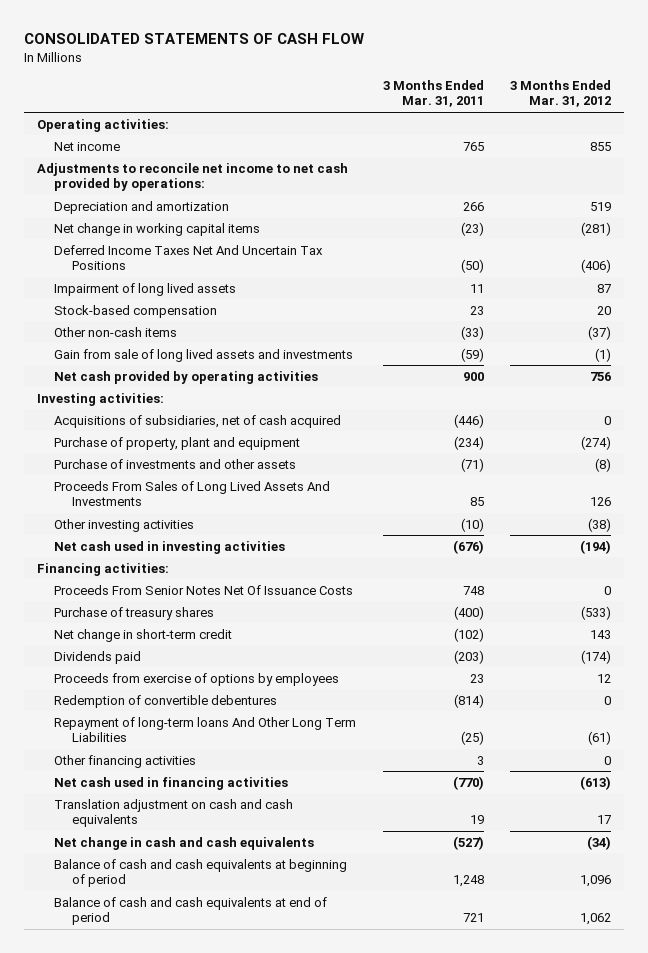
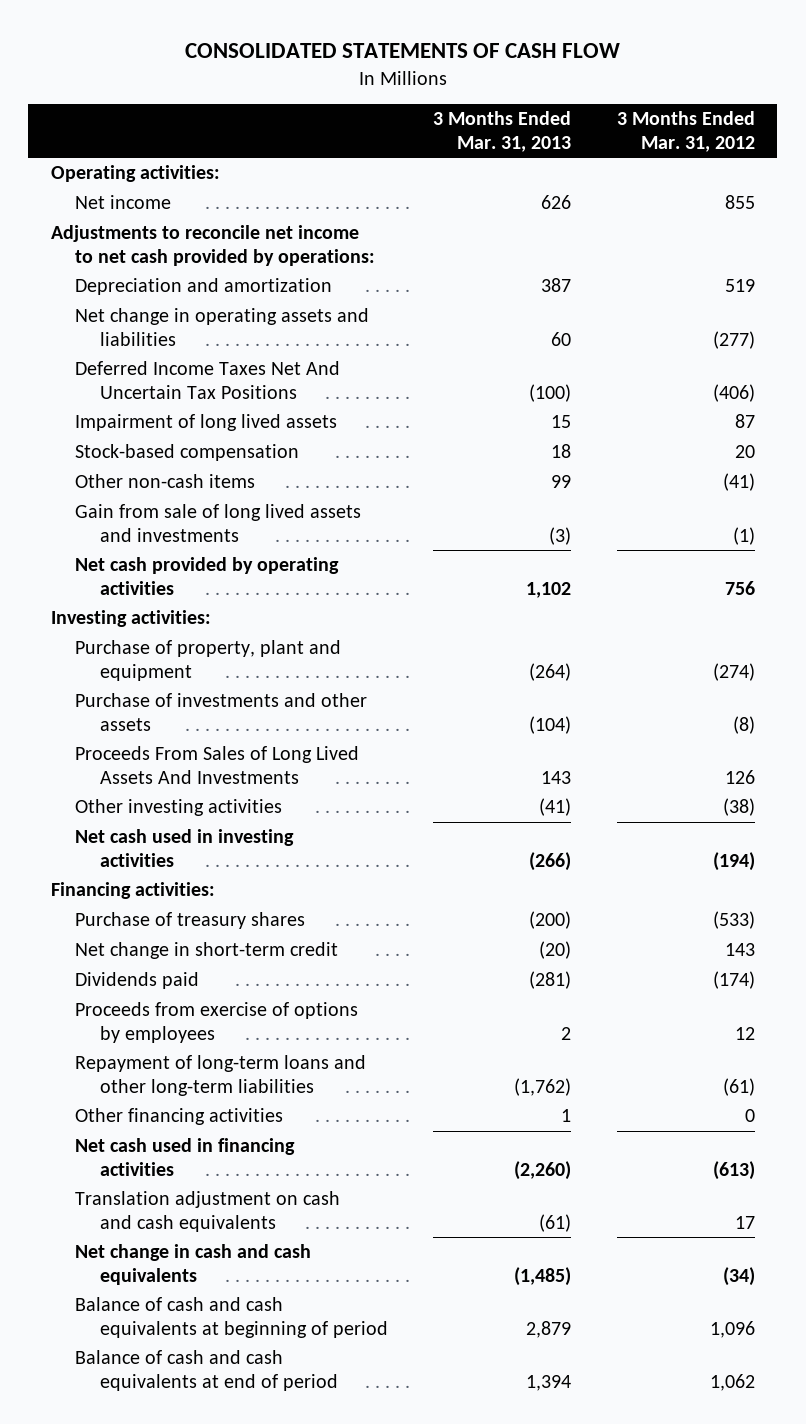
- | 3 Months Ended Mar. 31, 2011 | 3 Months Ended Mar. 31, 2012
+ | 3 Months Ended Mar. 31, 2013 | 3 Months Ended Mar. 31, 2012
- Net change in working capital items | (23) | (281)
+ Net change in operating assets and liabilities | 60 | (277)
- Other non-cash items | (33) | (37)
+ Other non-cash items | 99 | (41)
- Acquisitions of subsidiaries, net of cash acquired | (446) | 0
- Proceeds From Senior Notes Net Of Issuance Costs | 748 | 0
- Redemption of convertible debentures | (814) | 0
- Repayment of long-term loans And Other Long Term Liabilities | (25) | (61)
+ Repayment of long-term loans and other long-term liabilities | (1,762) | (61)

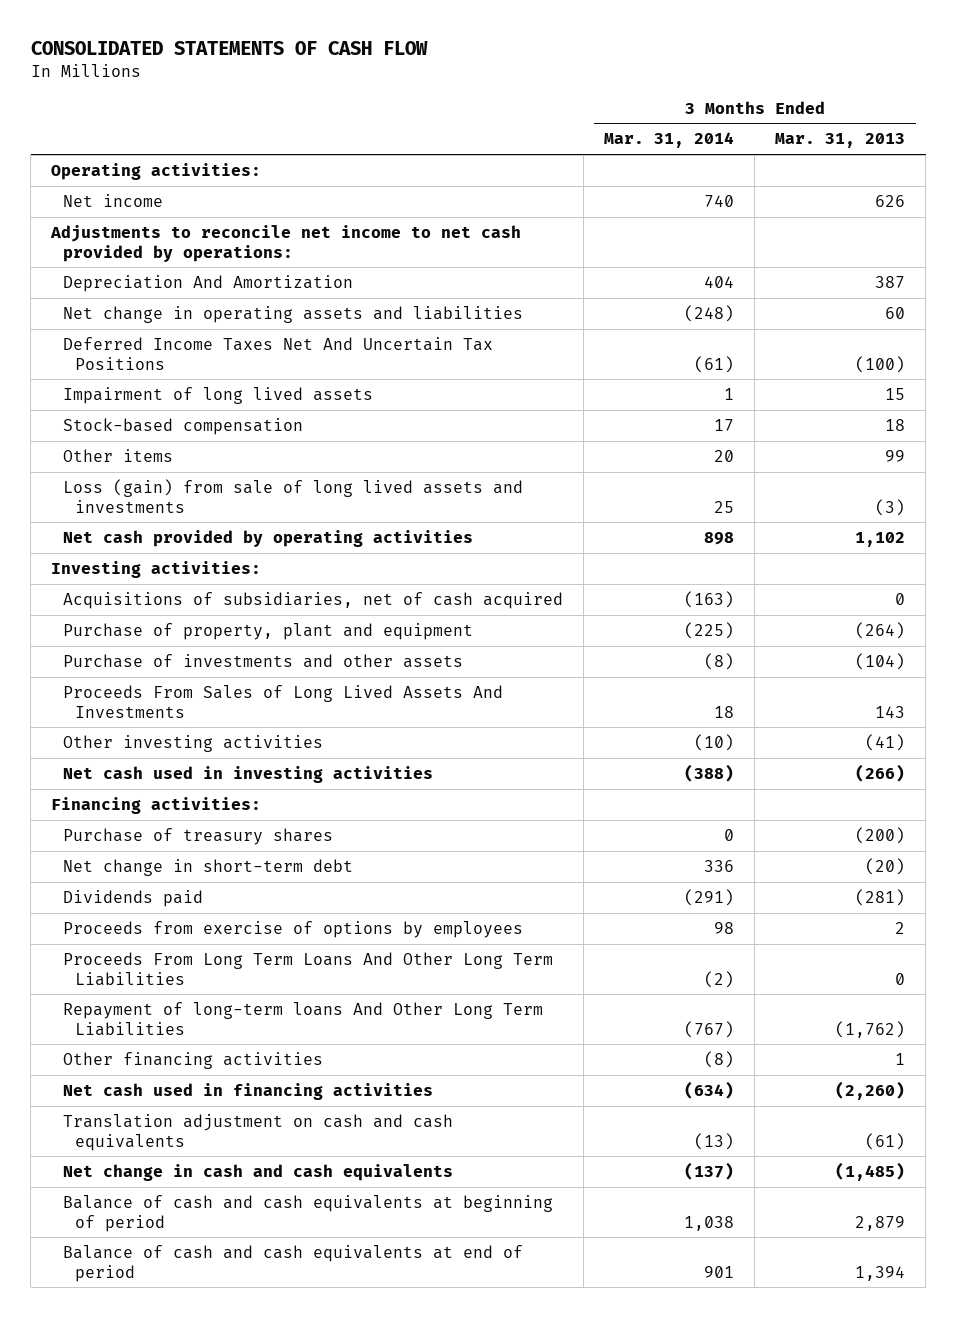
- | 3 Months Ended Mar. 31, 2013 | 3 Months Ended Mar. 31, 2012
+ | 3 Months Ended Mar. 31, 2014 | 3 Months Ended Mar. 31, 2013
- Depreciation and amortization | 387 | 519
+ Depreciation And Amortization | 404 | 387
- Other non-cash items | 99 | (41)
- Gain from sale of long lived assets and investments | (3) | (1)
+ Other items | 20 | 99
+ Loss (gain) from sale of long lived assets and investments | 25 | (3)
+ Acquisitions of subsidiaries, net of cash acquired | (163) | 0
- Net change in short-term credit | (20) | 143
+ Net change in short-term debt | 336 | (20)
- Repayment of long-term loans and other long-term liabilities | (1,762) | (61)
+ Proceeds From Long Term Loans And Other Long Term Liabilities | (2) | 0
+ Repayment of long-term loans And Other Long Term Liabilities | (767) | (1,762)

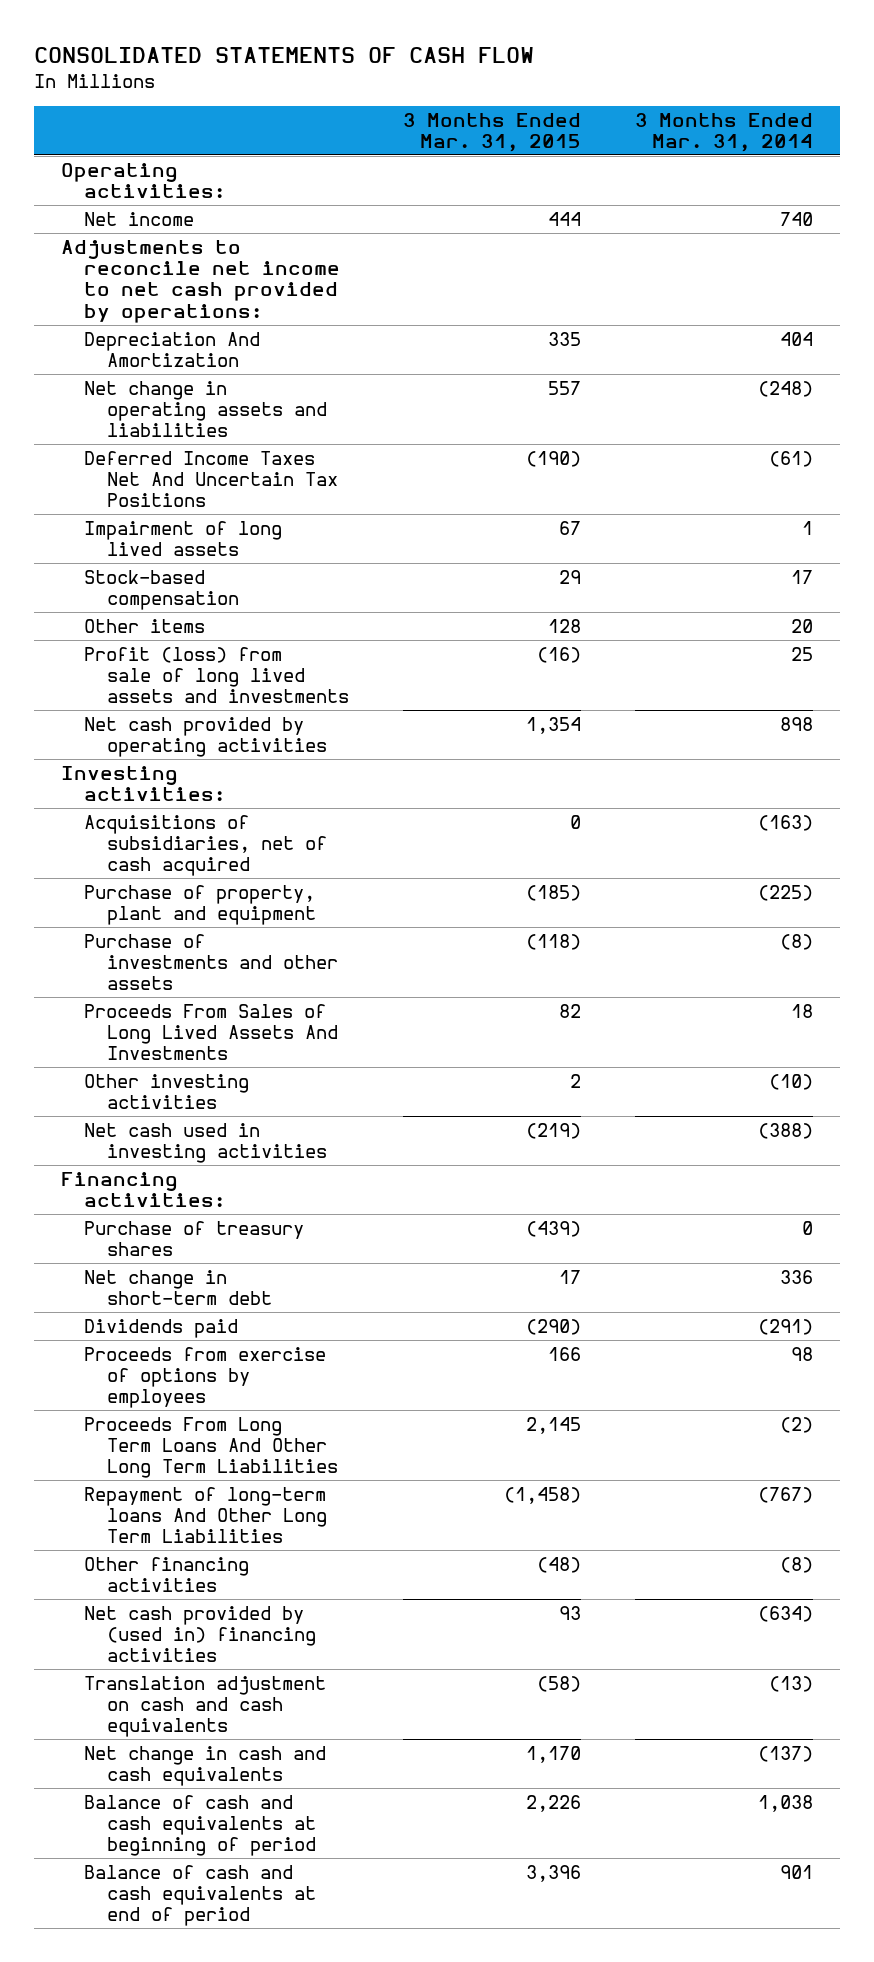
- | 3 Months Ended Mar. 31, 2014 | 3 Months Ended Mar. 31, 2013
+ | 3 Months Ended Mar. 31, 2015 | 3 Months Ended Mar. 31, 2014
- Loss (gain) from sale of long lived assets and investments | 25 | (3)
+ Profit (loss) from sale of long lived assets and investments | (16) | 25
- Net cash used in financing activities | (634) | (2,260)
+ Net cash provided by (used in) financing activities | 93 | (634)

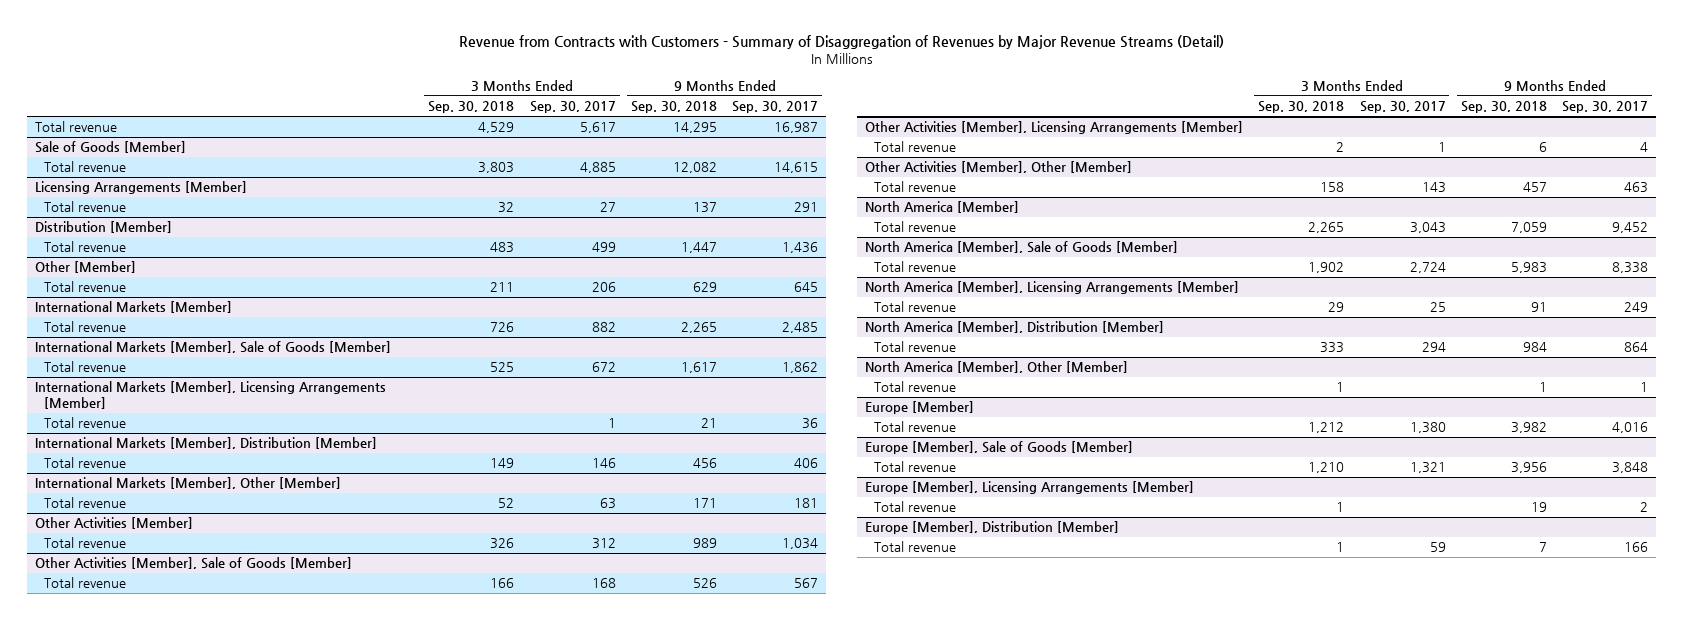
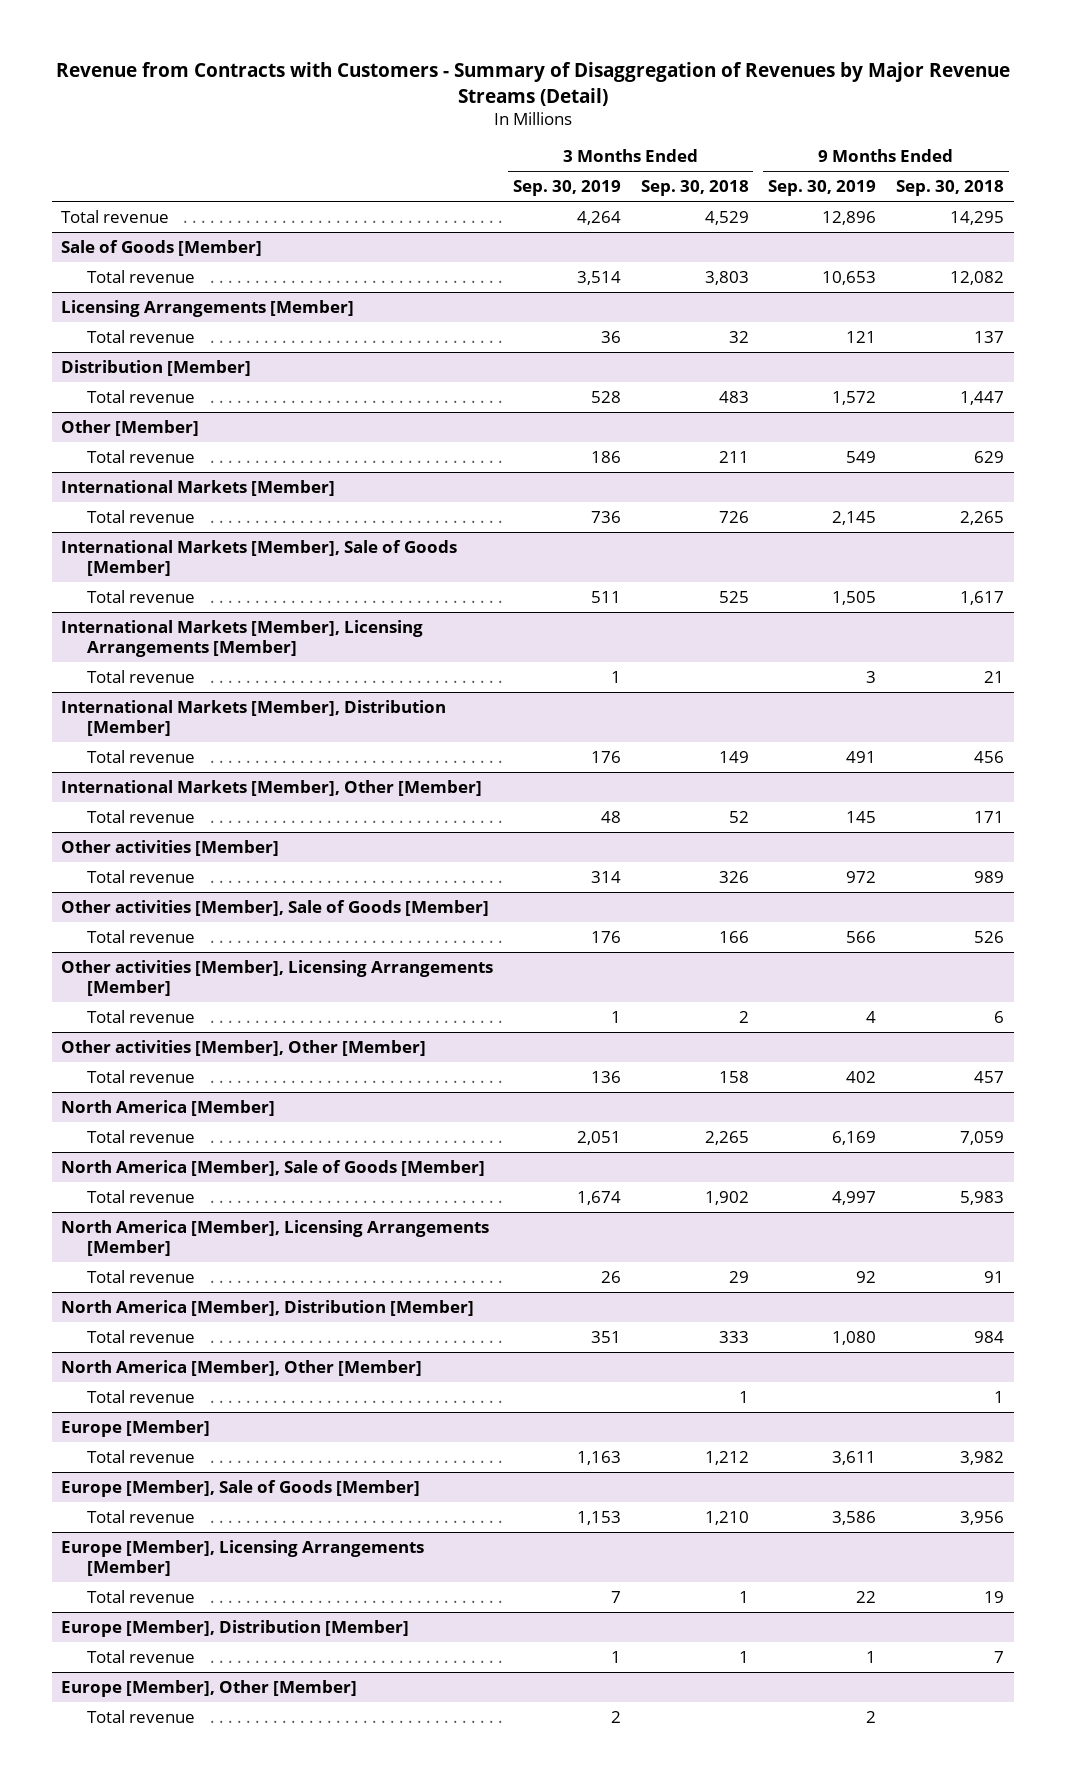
- | 3 Months Ended Sep. 30, 2018 | 3 Months Ended Sep. 30, 2017 | 9 Months Ended Sep. 30, 2018 | 9 Months Ended Sep. 30, 2017
+ | 3 Months Ended Sep. 30, 2019 | 3 Months Ended Sep. 30, 2018 | 9 Months Ended Sep. 30, 2019 | 9 Months Ended Sep. 30, 2018
- Other Activities [Member]
+ Other activities [Member]
- Other Activities [Member], Sale of Goods [Member]
+ Other activities [Member], Sale of Goods [Member]
- Other Activities [Member], Licensing Arrangements [Member]
+ Other activities [Member], Licensing Arrangements [Member]
- Other Activities [Member], Other [Member]
+ Other activities [Member], Other [Member]
+ Europe [Member], Other [Member]
+ Total revenue | 2 | | 2 |

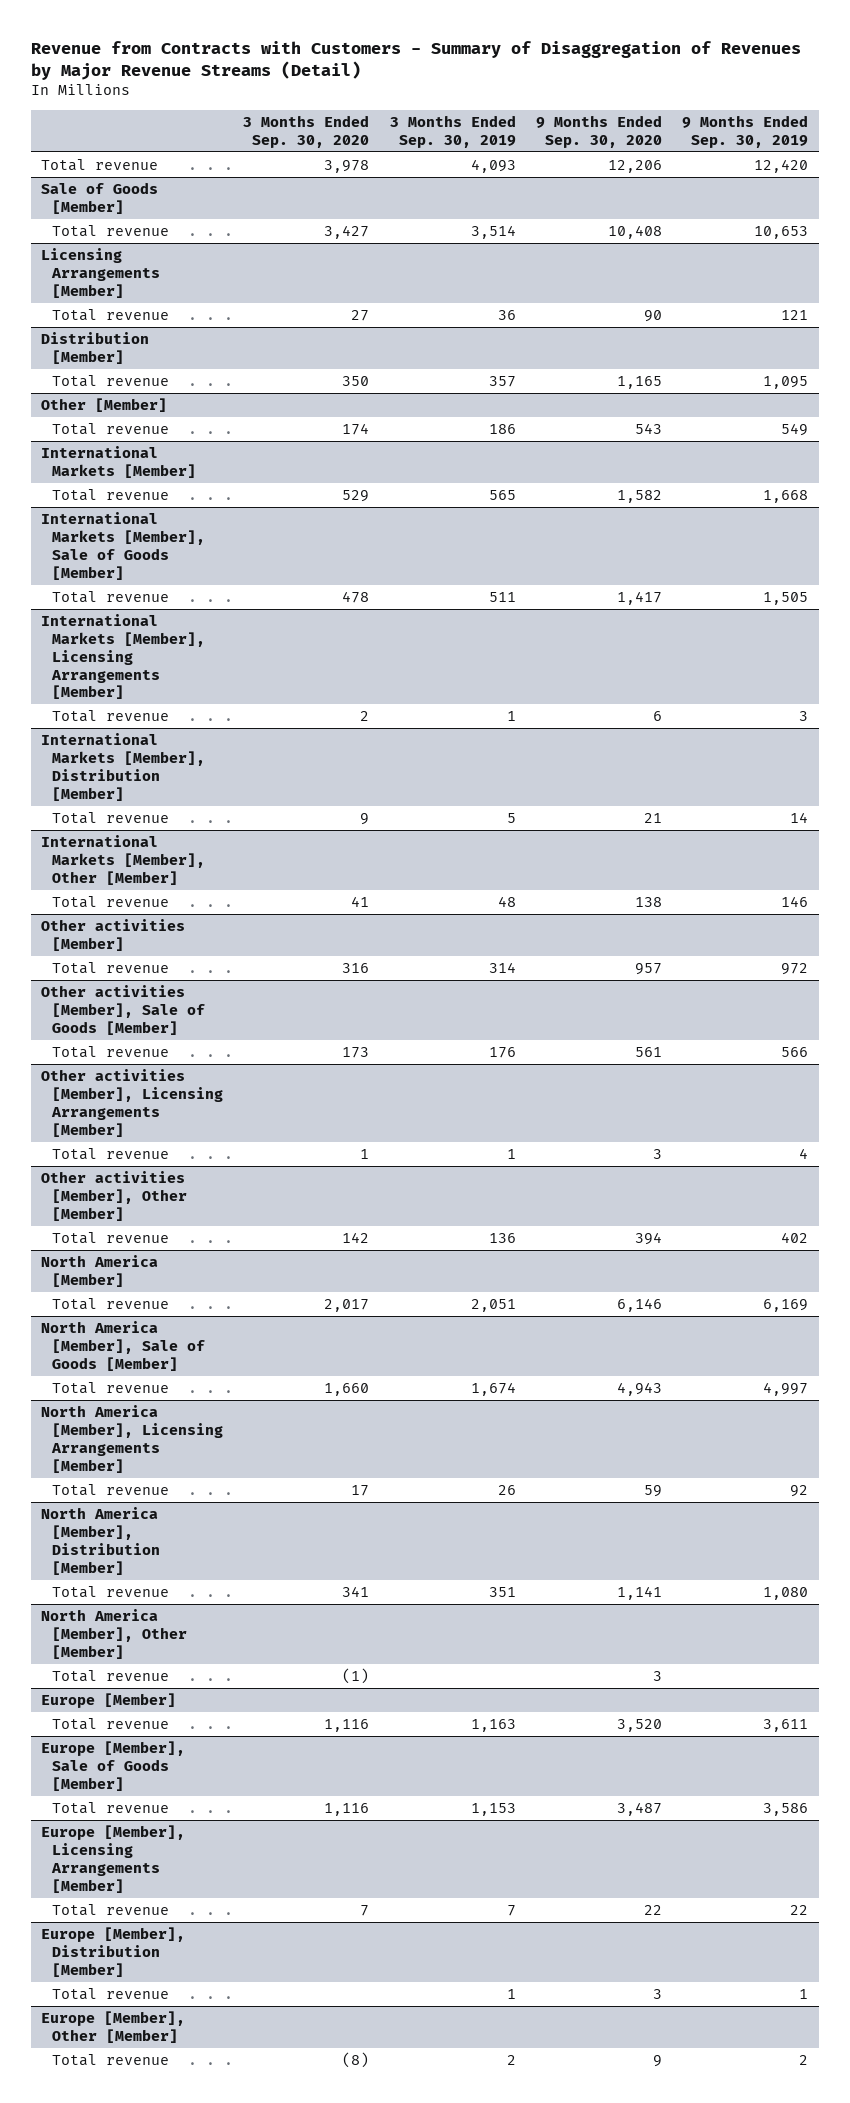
- | 3 Months Ended Sep. 30, 2019 | 3 Months Ended Sep. 30, 2018 | 9 Months Ended Sep. 30, 2019 | 9 Months Ended Sep. 30, 2018
+ | 3 Months Ended Sep. 30, 2020 | 3 Months Ended Sep. 30, 2019 | 9 Months Ended Sep. 30, 2020 | 9 Months Ended Sep. 30, 2019
- Total revenue | 4,264 | 4,529 | 12,896 | 14,295
+ Total revenue | 3,978 | 4,093 | 12,206 | 12,420
@ Distribution [Member]
- Total revenue | 528 | 483 | 1,572 | 1,447
+ Total revenue | 350 | 357 | 1,165 | 1,095
@ International Markets [Member]
- Total revenue | 736 | 726 | 2,145 | 2,265
+ Total revenue | 529 | 565 | 1,582 | 1,668
@ International Markets [Member], Distribution [Member]
- Total revenue | 176 | 149 | 491 | 456
+ Total revenue | 9 | 5 | 21 | 14
@ International Markets [Member], Other [Member]
- Total revenue | 48 | 52 | 145 | 171
+ Total revenue | 41 | 48 | 138 | 146

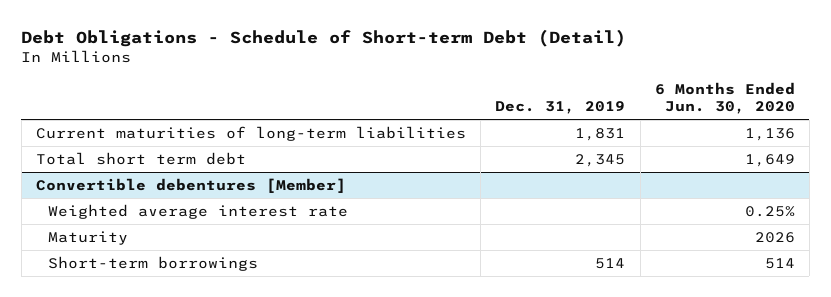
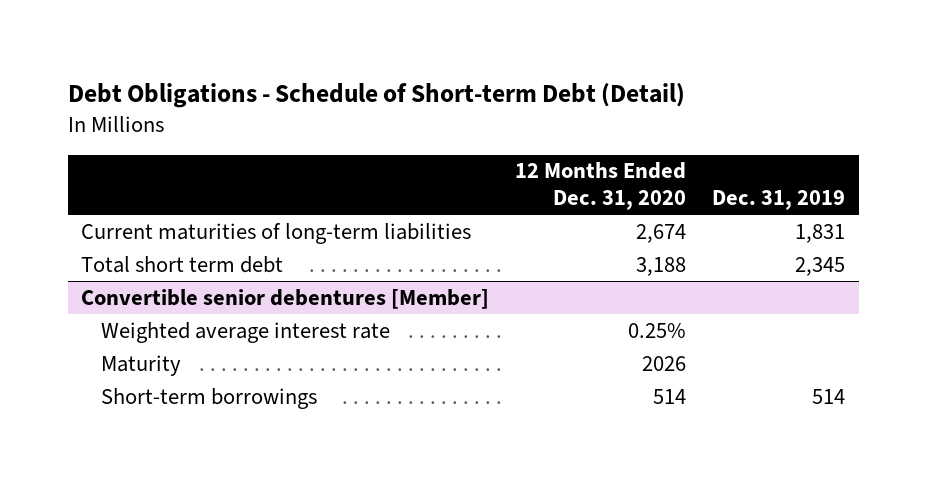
- | Dec. 31, 2019 | 6 Months Ended Jun. 30, 2020
+ | 12 Months Ended Dec. 31, 2020 | Dec. 31, 2019
- Convertible debentures [Member]
+ Convertible senior debentures [Member]

